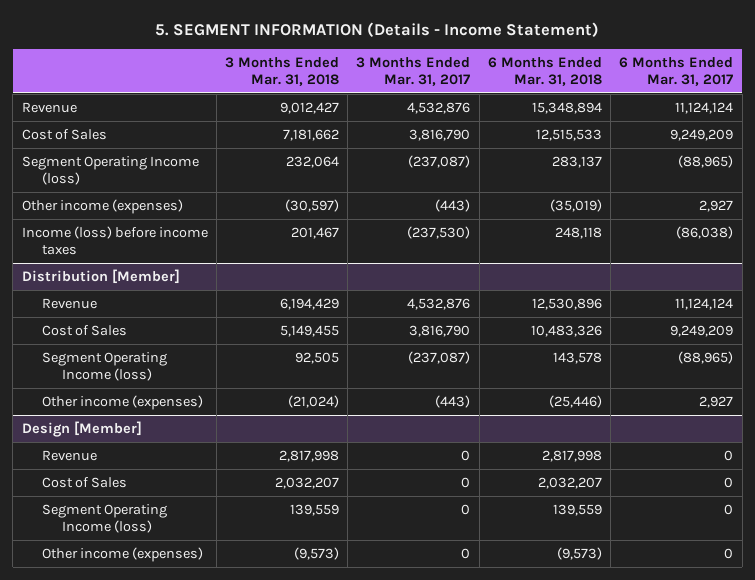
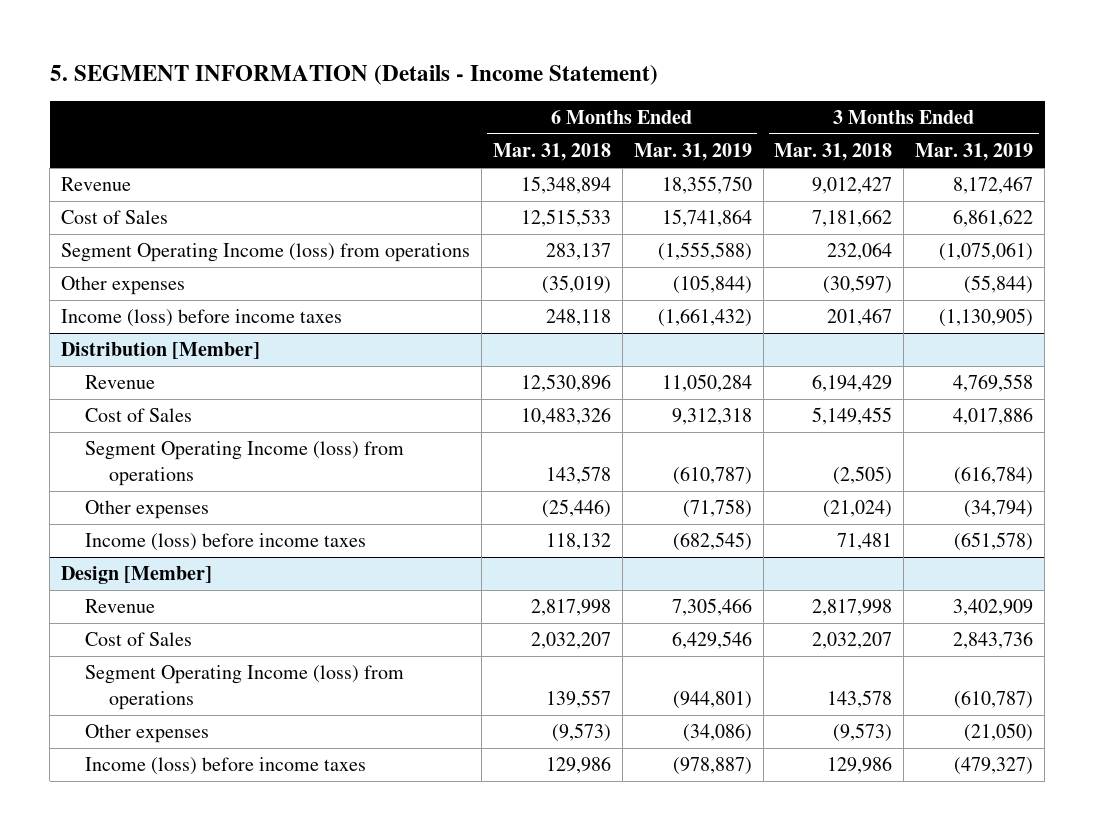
- | 3 Months Ended Mar. 31, 2018 | 3 Months Ended Mar. 31, 2017 | 6 Months Ended Mar. 31, 2018 | 6 Months Ended Mar. 31, 2017
+ | 6 Months Ended Mar. 31, 2018 | 6 Months Ended Mar. 31, 2019 | 3 Months Ended Mar. 31, 2018 | 3 Months Ended Mar. 31, 2019
- Segment Operating Income (loss) | 232,064 | (237,087) | 283,137 | (88,965)
- Other income (expenses) | (30,597) | (443) | (35,019) | 2,927
+ Segment Operating Income (loss) from operations | 283,137 | (1,555,588) | 232,064 | (1,075,061)
+ Other expenses | (35,019) | (105,844) | (30,597) | (55,844)
@ Distribution [Member]
- Segment Operating Income (loss) | 92,505 | (237,087) | 143,578 | (88,965)
- Other income (expenses) | (21,024) | (443) | (25,446) | 2,927
+ Segment Operating Income (loss) from operations | 143,578 | (610,787) | (2,505) | (616,784)
+ Other expenses | (25,446) | (71,758) | (21,024) | (34,794)
+ Income (loss) before income taxes | 118,132 | (682,545) | 71,481 | (651,578)
@ Design [Member]
- Segment Operating Income (loss) | 139,559 | 0 | 139,559 | 0
- Other income (expenses) | (9,573) | 0 | (9,573) | 0
+ Segment Operating Income (loss) from operations | 139,557 | (944,801) | 143,578 | (610,787)
+ Other expenses | (9,573) | (34,086) | (9,573) | (21,050)
+ Income (loss) before income taxes | 129,986 | (978,887) | 129,986 | (479,327)

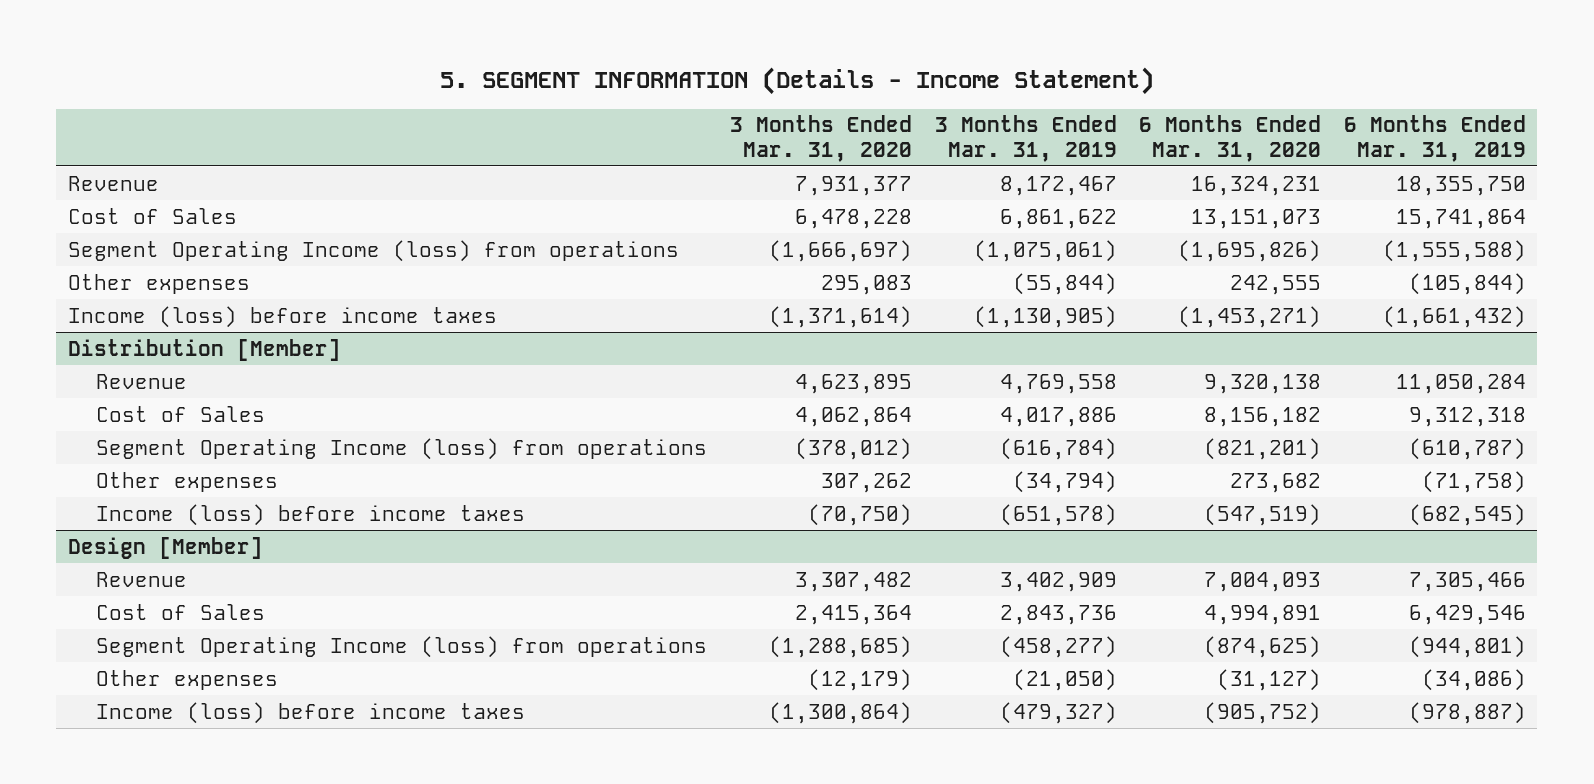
- | 6 Months Ended Mar. 31, 2018 | 6 Months Ended Mar. 31, 2019 | 3 Months Ended Mar. 31, 2018 | 3 Months Ended Mar. 31, 2019
+ | 3 Months Ended Mar. 31, 2020 | 3 Months Ended Mar. 31, 2019 | 6 Months Ended Mar. 31, 2020 | 6 Months Ended Mar. 31, 2019
@ Design [Member]
- Segment Operating Income (loss) from operations | 139,557 | (944,801) | 143,578 | (610,787)
+ Segment Operating Income (loss) from operations | (1,288,685) | (458,277) | (874,625) | (944,801)

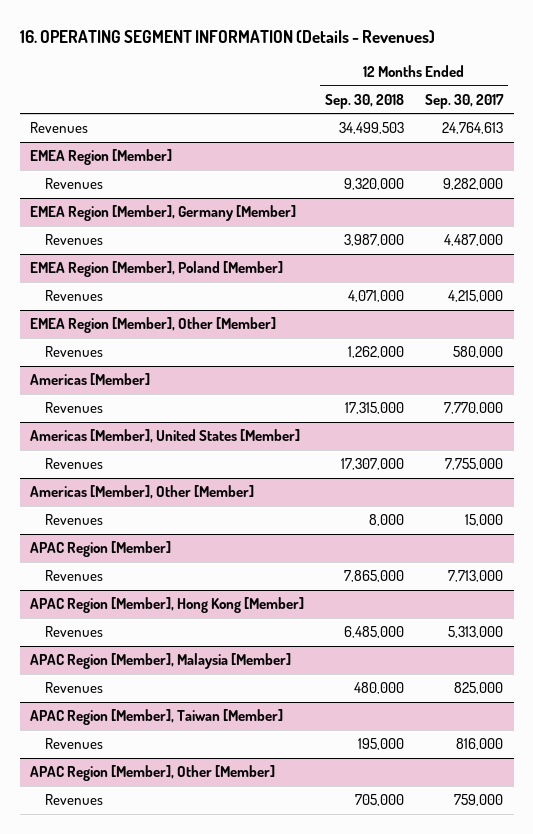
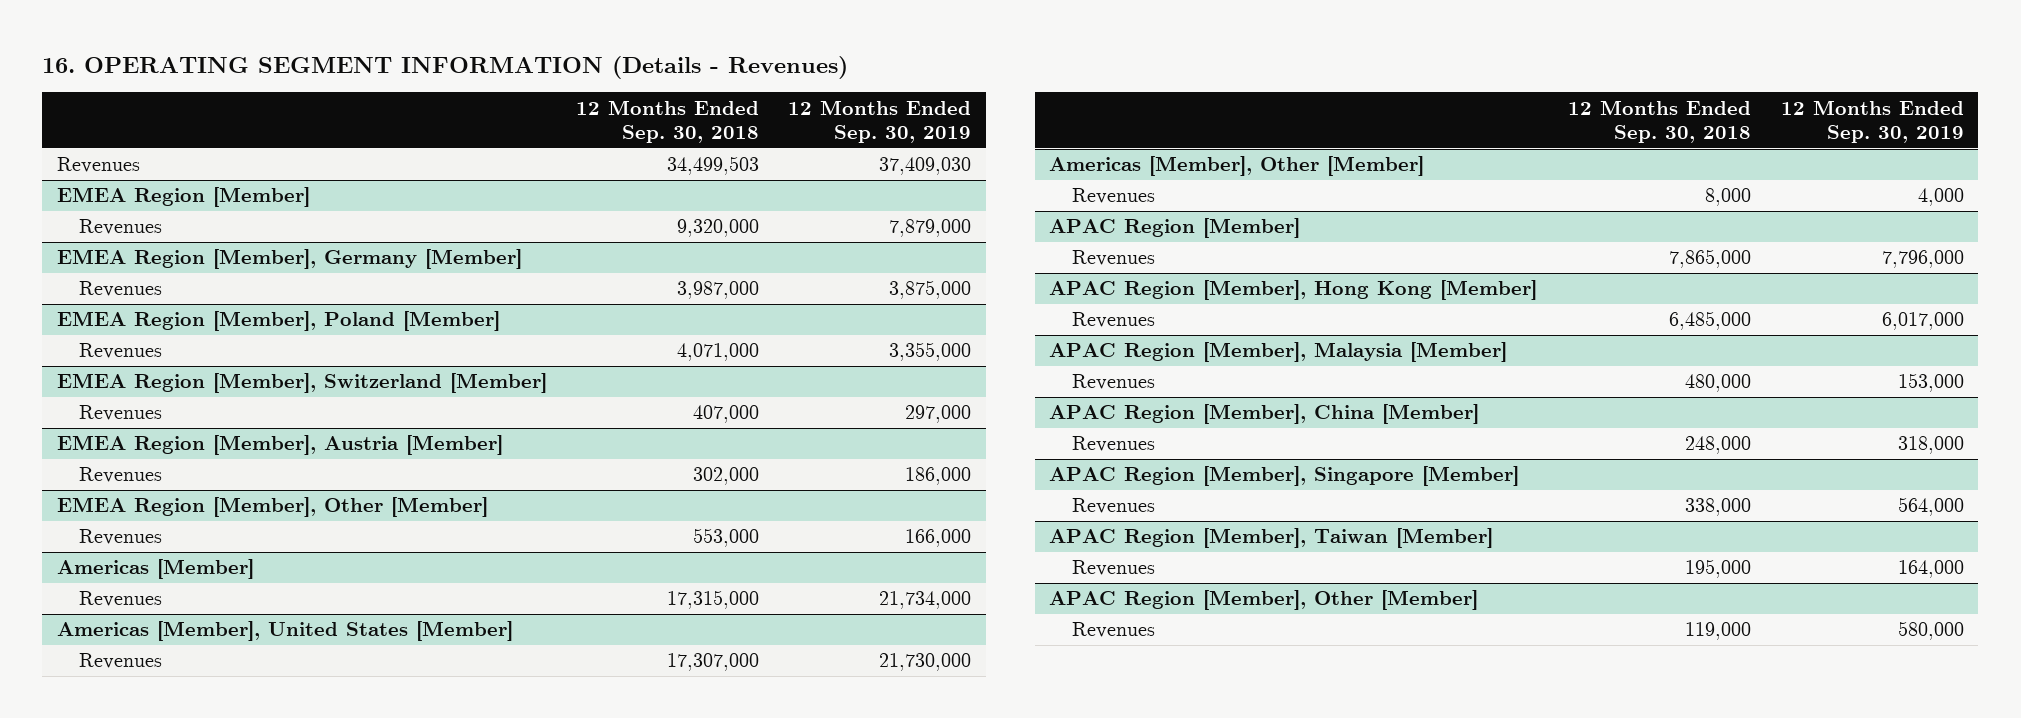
- | 12 Months Ended Sep. 30, 2018 | 12 Months Ended Sep. 30, 2017
+ | 12 Months Ended Sep. 30, 2018 | 12 Months Ended Sep. 30, 2019
+ EMEA Region [Member], Switzerland [Member]
+ Revenues | 407,000 | 297,000
+ EMEA Region [Member], Austria [Member]
+ Revenues | 302,000 | 186,000
@ EMEA Region [Member], Other [Member]
- Revenues | 1,262,000 | 580,000
+ Revenues | 553,000 | 166,000
+ APAC Region [Member], China [Member]
+ Revenues | 248,000 | 318,000
+ APAC Region [Member], Singapore [Member]
+ Revenues | 338,000 | 564,000
@ APAC Region [Member], Other [Member]
- Revenues | 705,000 | 759,000
+ Revenues | 119,000 | 580,000

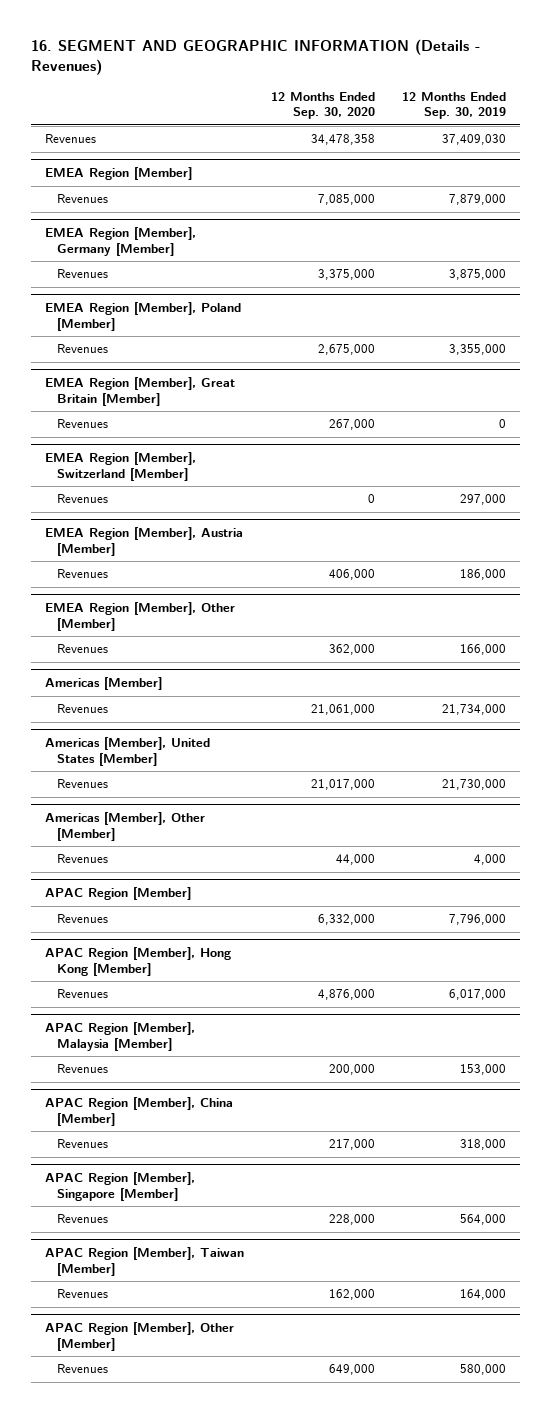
- 16. OPERATING SEGMENT INFORMATION (Details - Revenues)
+ 16. SEGMENT AND GEOGRAPHIC INFORMATION (Details - Revenues)
- | 12 Months Ended Sep. 30, 2018 | 12 Months Ended Sep. 30, 2019
+ | 12 Months Ended Sep. 30, 2020 | 12 Months Ended Sep. 30, 2019
+ EMEA Region [Member], Great Britain [Member]
+ Revenues | 267,000 | 0

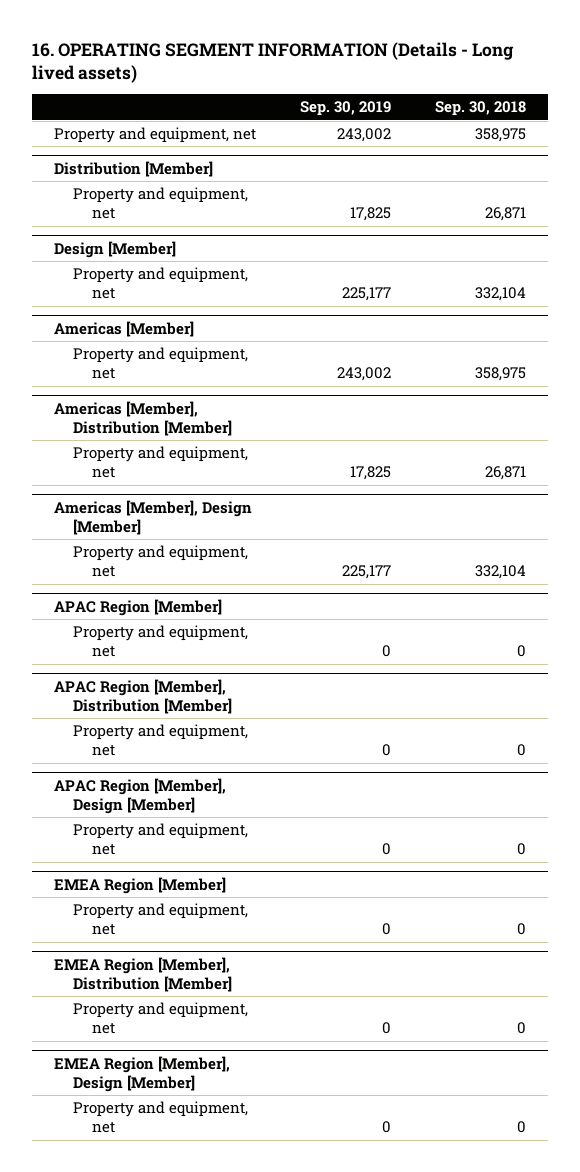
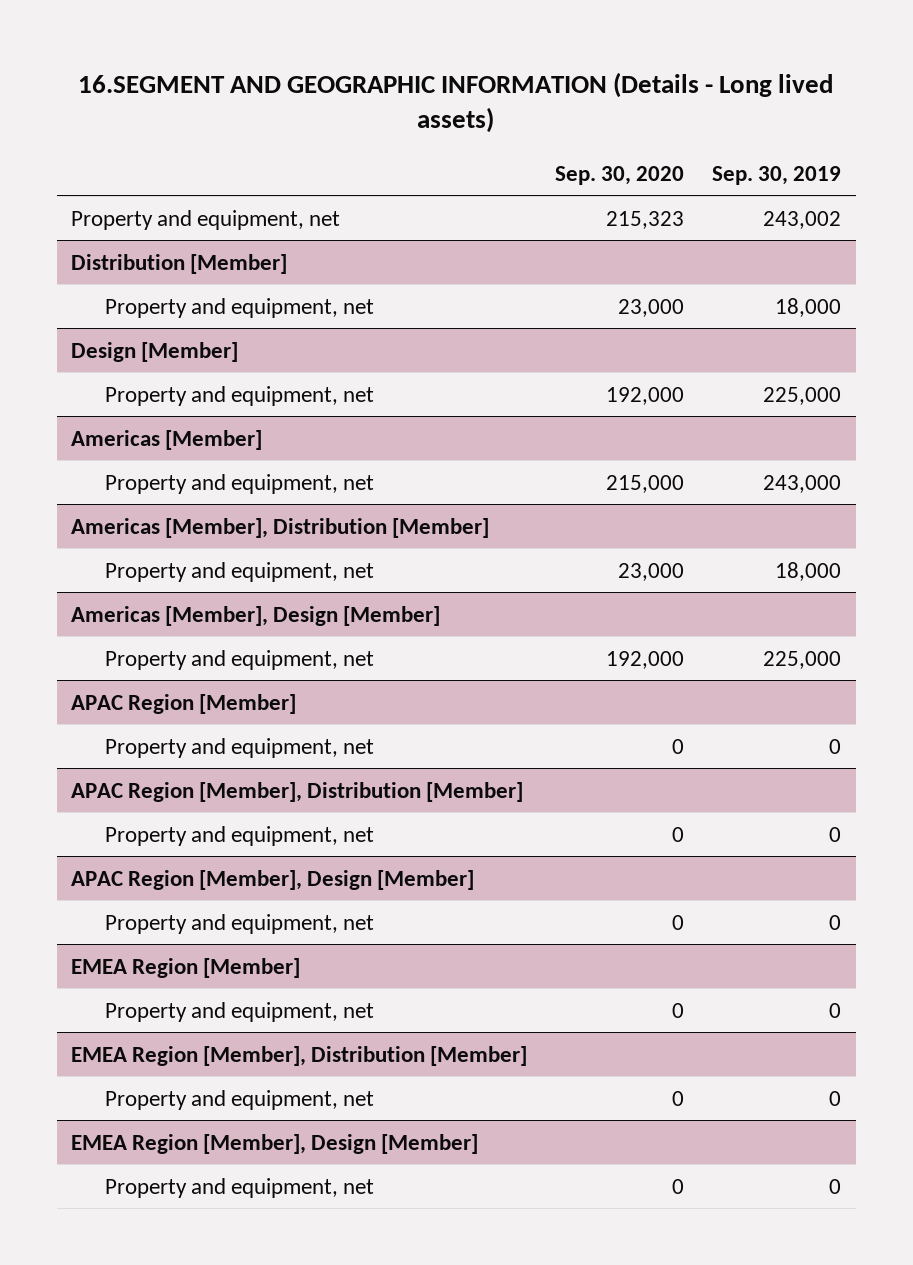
- 16. OPERATING SEGMENT INFORMATION (Details - Long lived assets)
+ 16.SEGMENT AND GEOGRAPHIC INFORMATION (Details - Long lived assets)
- | Sep. 30, 2019 | Sep. 30, 2018
+ | Sep. 30, 2020 | Sep. 30, 2019
@ Distribution [Member]
- Property and equipment, net | 17,825 | 26,871
+ Property and equipment, net | 23,000 | 18,000
@ Design [Member]
- Property and equipment, net | 225,177 | 332,104
+ Property and equipment, net | 192,000 | 225,000
@ Americas [Member]
- Property and equipment, net | 243,002 | 358,975
+ Property and equipment, net | 215,000 | 243,000
@ Americas [Member], Distribution [Member]
- Property and equipment, net | 17,825 | 26,871
+ Property and equipment, net | 23,000 | 18,000
@ Americas [Member], Design [Member]
- Property and equipment, net | 225,177 | 332,104
+ Property and equipment, net | 192,000 | 225,000

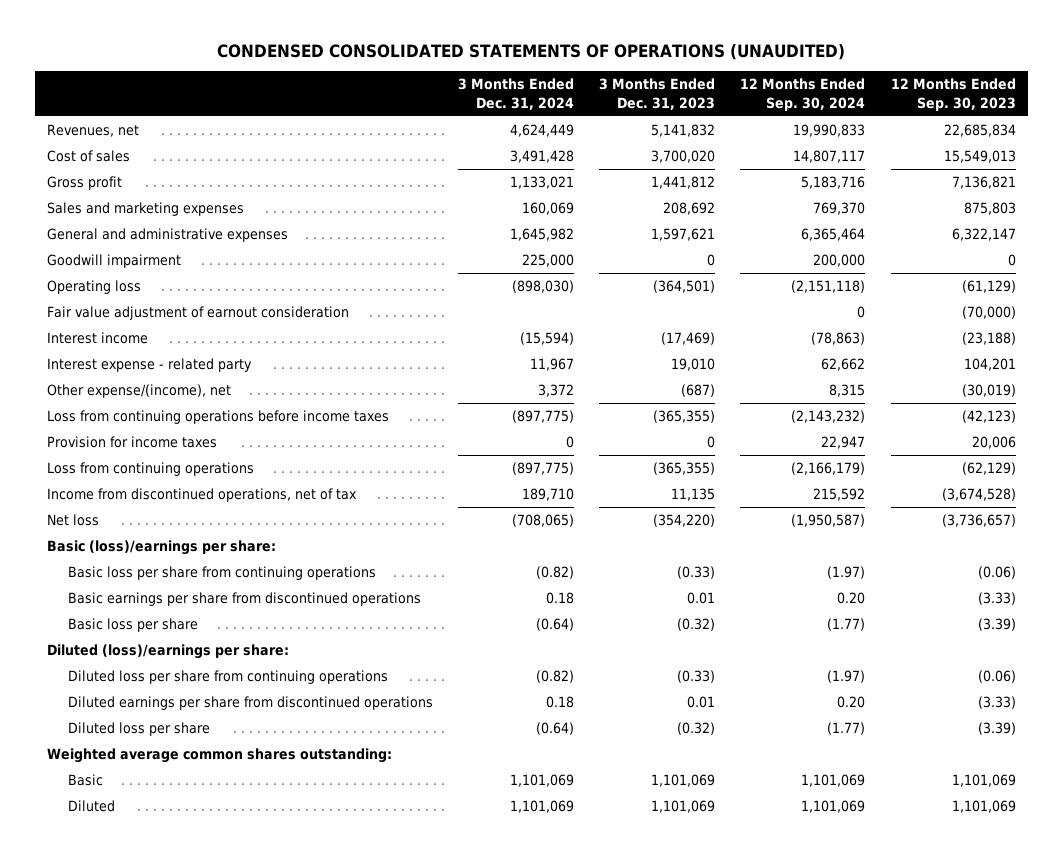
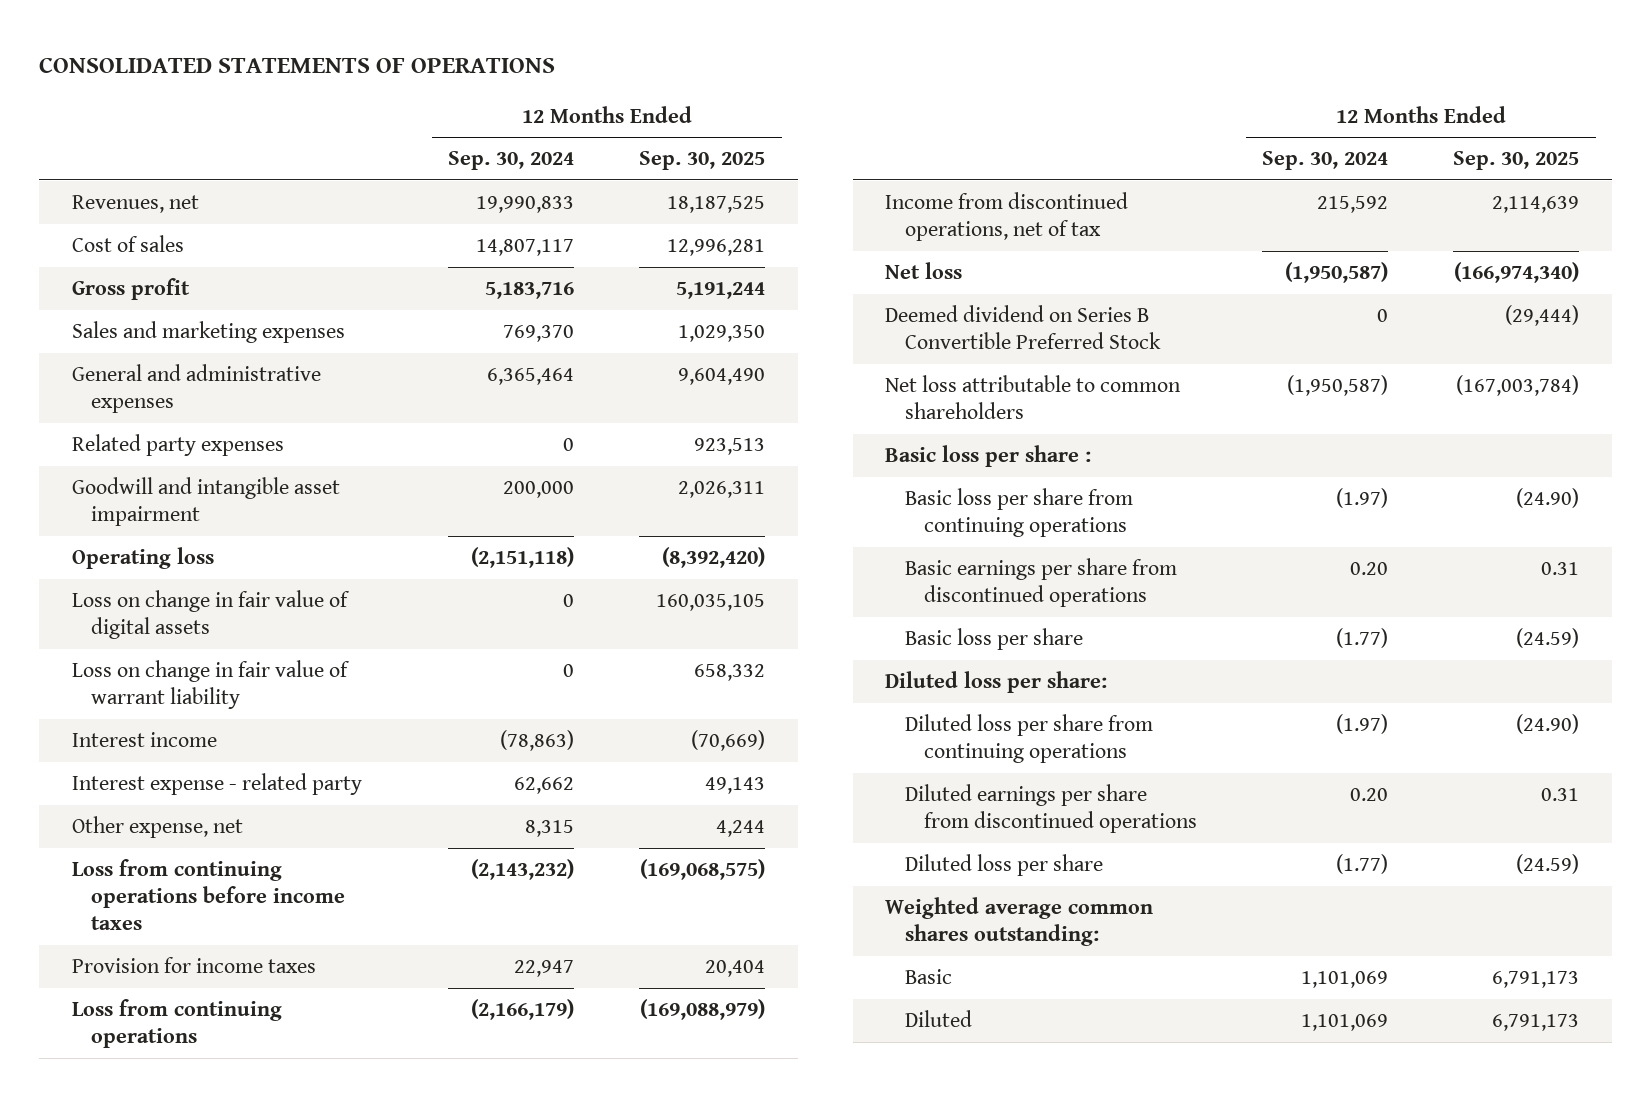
- CONDENSED CONSOLIDATED STATEMENTS OF OPERATIONS (UNAUDITED)
+ CONSOLIDATED STATEMENTS OF OPERATIONS
- | 3 Months Ended Dec. 31, 2024 | 3 Months Ended Dec. 31, 2023 | 12 Months Ended Sep. 30, 2024 | 12 Months Ended Sep. 30, 2023
+ | 12 Months Ended Sep. 30, 2024 | 12 Months Ended Sep. 30, 2025
- Goodwill impairment | 225,000 | 0 | 200,000 | 0
+ Related party expenses | 0 | 923,513
+ Goodwill and intangible asset impairment | 200,000 | 2,026,311
- Fair value adjustment of earnout consideration | | | 0 | (70,000)
+ Loss on change in fair value of digital assets | 0 | 160,035,105
+ Loss on change in fair value of warrant liability | 0 | 658,332
- Other expense/(income), net | 3,372 | (687) | 8,315 | (30,019)
+ Other expense, net | 8,315 | 4,244
- Basic (loss)/earnings per share:
+ Deemed dividend on Series B Convertible Preferred Stock | 0 | (29,444)
+ Net loss attributable to common shareholders | (1,950,587) | (167,003,784)
+ Basic loss per share :
- Diluted (loss)/earnings per share:
+ Diluted loss per share:

